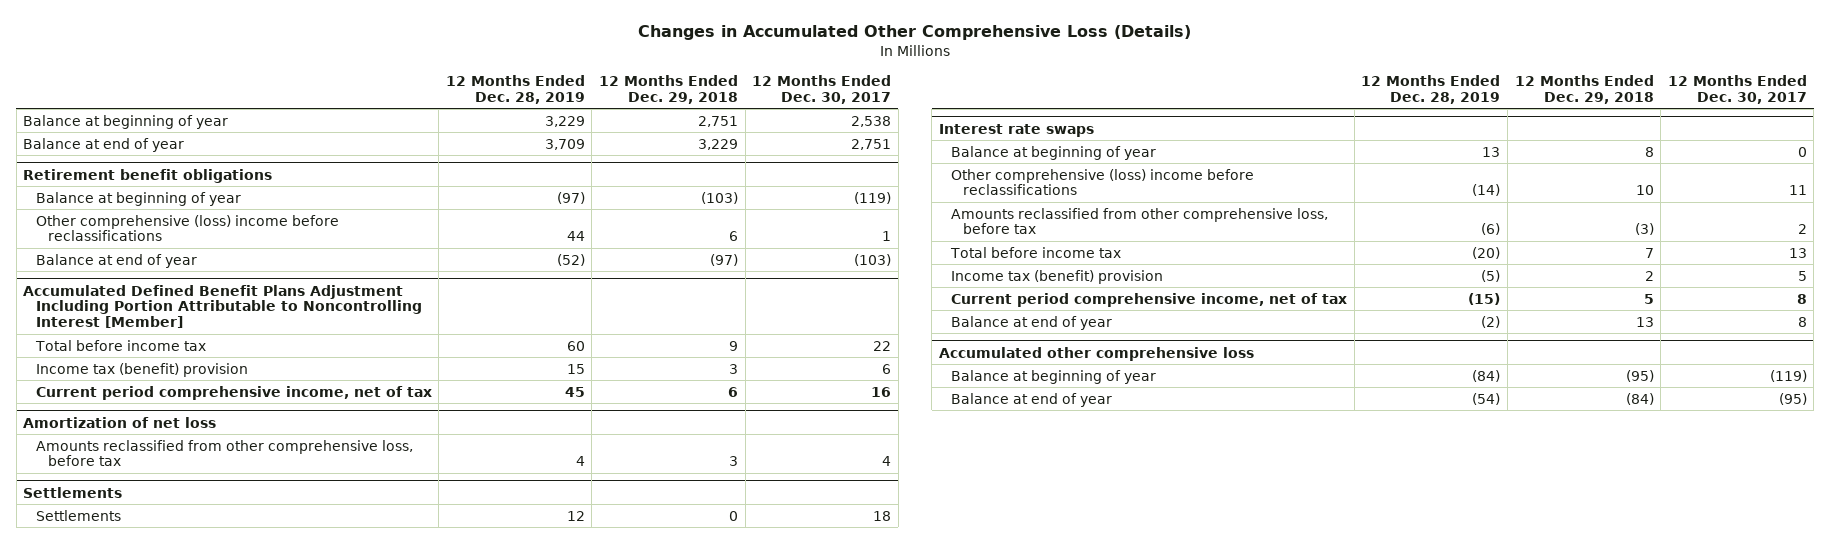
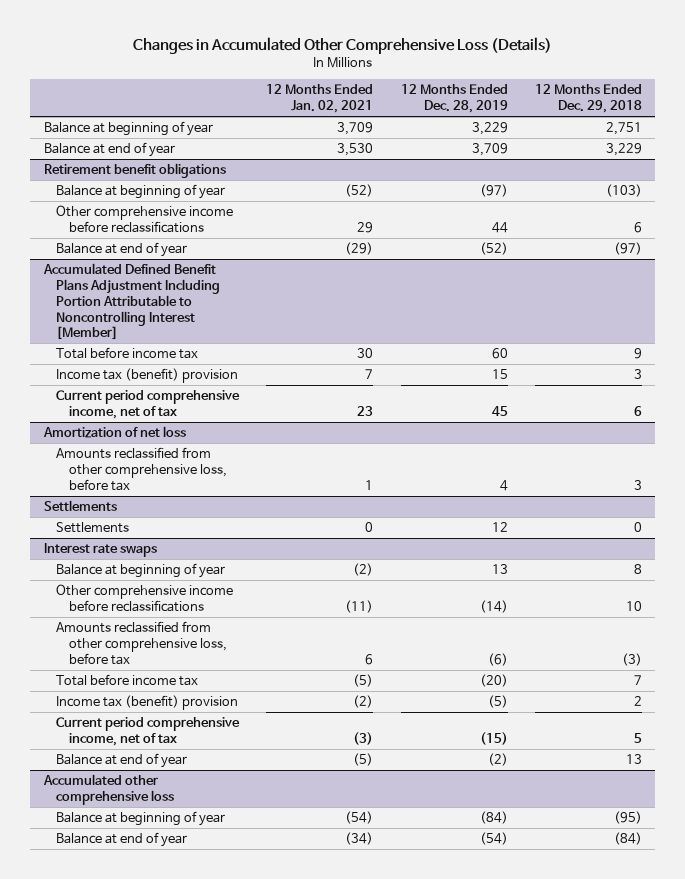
- | 12 Months Ended Dec. 28, 2019 | 12 Months Ended Dec. 29, 2018 | 12 Months Ended Dec. 30, 2017
+ | 12 Months Ended Jan. 02, 2021 | 12 Months Ended Dec. 28, 2019 | 12 Months Ended Dec. 29, 2018
@ Retirement benefit obligations
- Other comprehensive (loss) income before reclassifications | 44 | 6 | 1
+ Other comprehensive income before reclassifications | 29 | 44 | 6
@ Interest rate swaps
- Other comprehensive (loss) income before reclassifications | (14) | 10 | 11
+ Other comprehensive income before reclassifications | (11) | (14) | 10

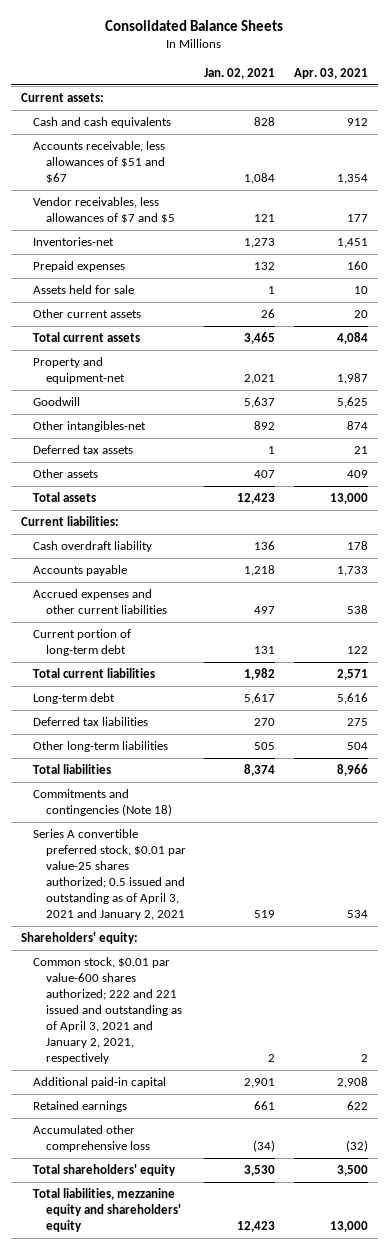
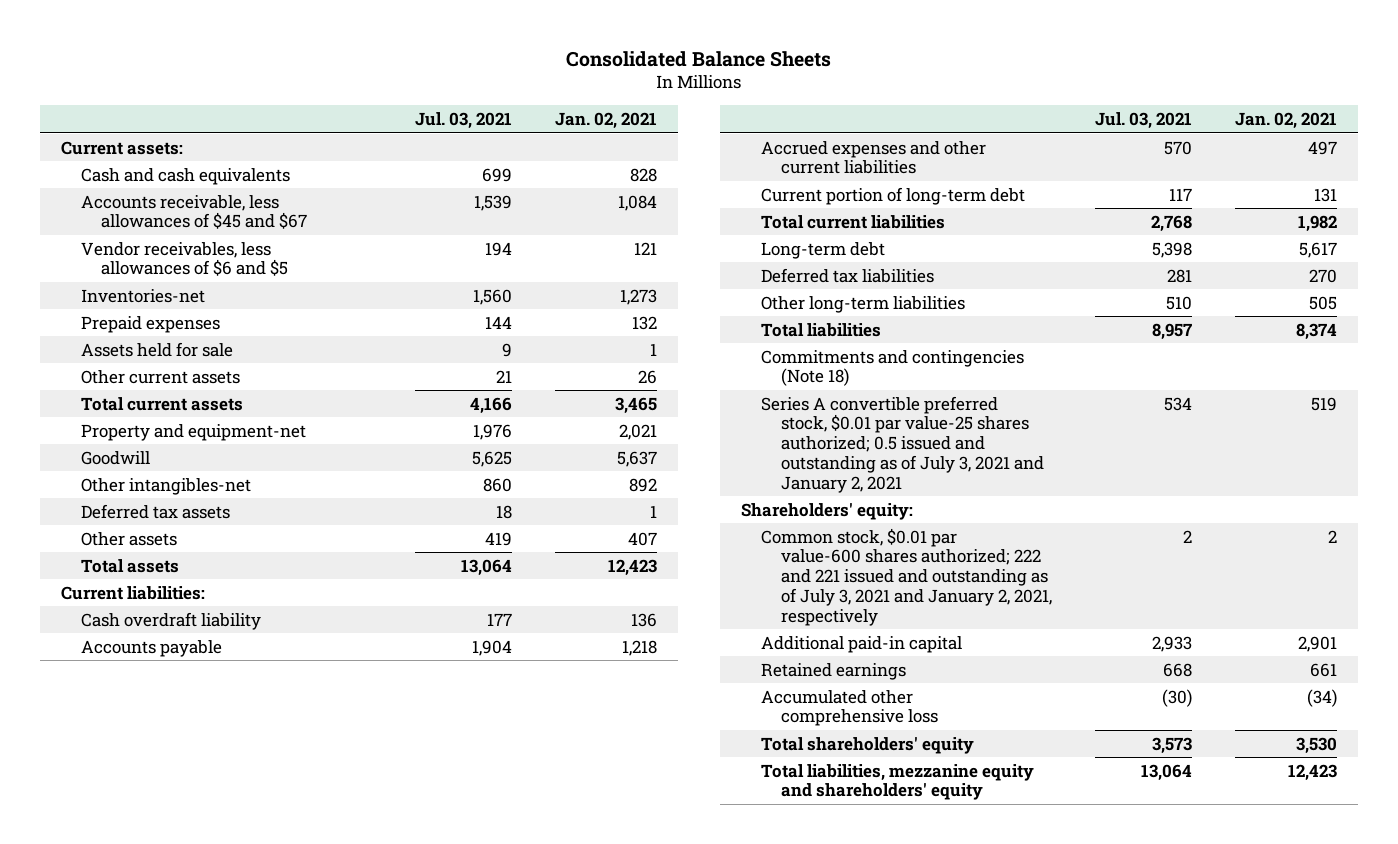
- | Jan. 02, 2021 | Apr. 03, 2021
+ | Jul. 03, 2021 | Jan. 02, 2021
- Accounts receivable, less allowances of $51 and $67 | 1,084 | 1,354
- Vendor receivables, less allowances of $7 and $5 | 121 | 177
+ Accounts receivable, less allowances of $45 and $67 | 1,539 | 1,084
+ Vendor receivables, less allowances of $6 and $5 | 194 | 121
- Series A convertible preferred stock, $0.01 par value-25 shares authorized; 0.5 issued and outstanding as of April 3, 2021 and January 2, 2021 | 519 | 534
+ Series A convertible preferred stock, $0.01 par value-25 shares authorized; 0.5 issued and outstanding as of July 3, 2021 and January 2, 2021 | 534 | 519
- Common stock, $0.01 par value-600 shares authorized; 222 and 221 issued and outstanding as of April 3, 2021 and January 2, 2021, respectively | 2 | 2
+ Common stock, $0.01 par value-600 shares authorized; 222 and 221 issued and outstanding as of July 3, 2021 and January 2, 2021, respectively | 2 | 2

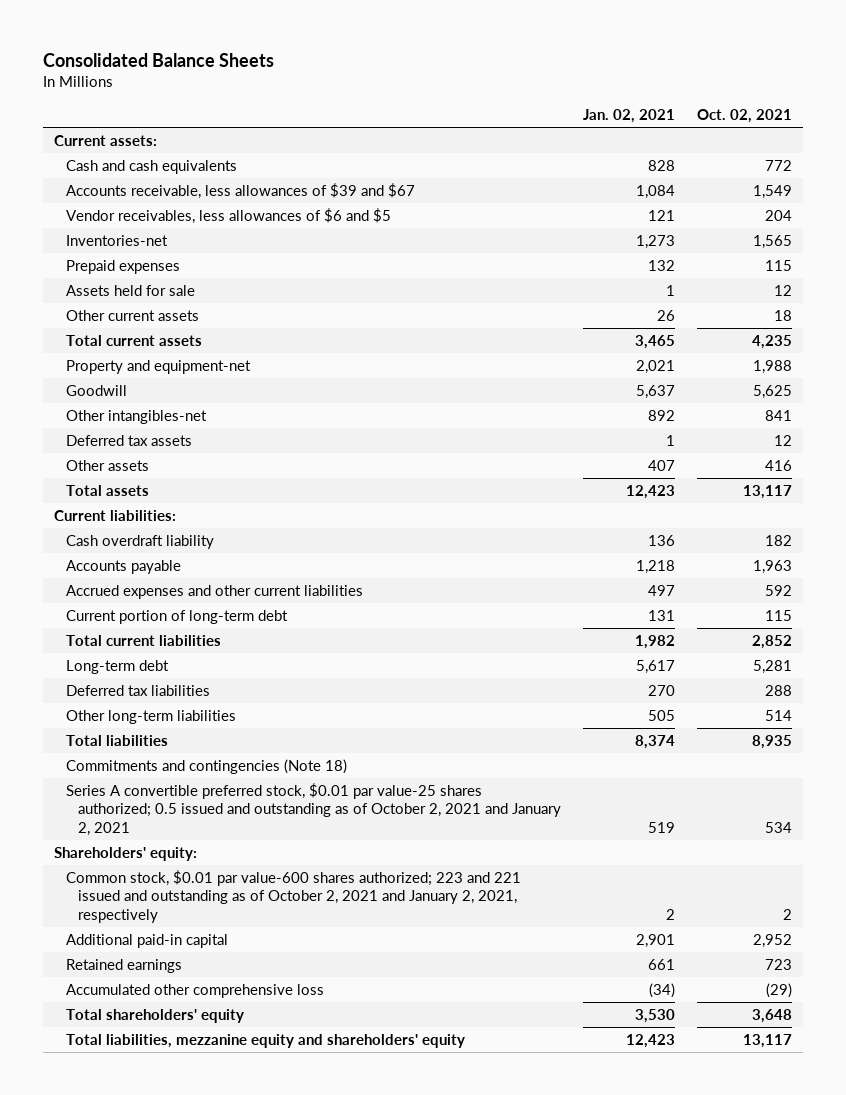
- | Jul. 03, 2021 | Jan. 02, 2021
+ | Jan. 02, 2021 | Oct. 02, 2021
- Accounts receivable, less allowances of $45 and $67 | 1,539 | 1,084
+ Accounts receivable, less allowances of $39 and $67 | 1,084 | 1,549
- Series A convertible preferred stock, $0.01 par value-25 shares authorized; 0.5 issued and outstanding as of July 3, 2021 and January 2, 2021 | 534 | 519
+ Series A convertible preferred stock, $0.01 par value-25 shares authorized; 0.5 issued and outstanding as of October 2, 2021 and January 2, 2021 | 519 | 534
- Common stock, $0.01 par value-600 shares authorized; 222 and 221 issued and outstanding as of July 3, 2021 and January 2, 2021, respectively | 2 | 2
+ Common stock, $0.01 par value-600 shares authorized; 223 and 221 issued and outstanding as of October 2, 2021 and January 2, 2021, respectively | 2 | 2

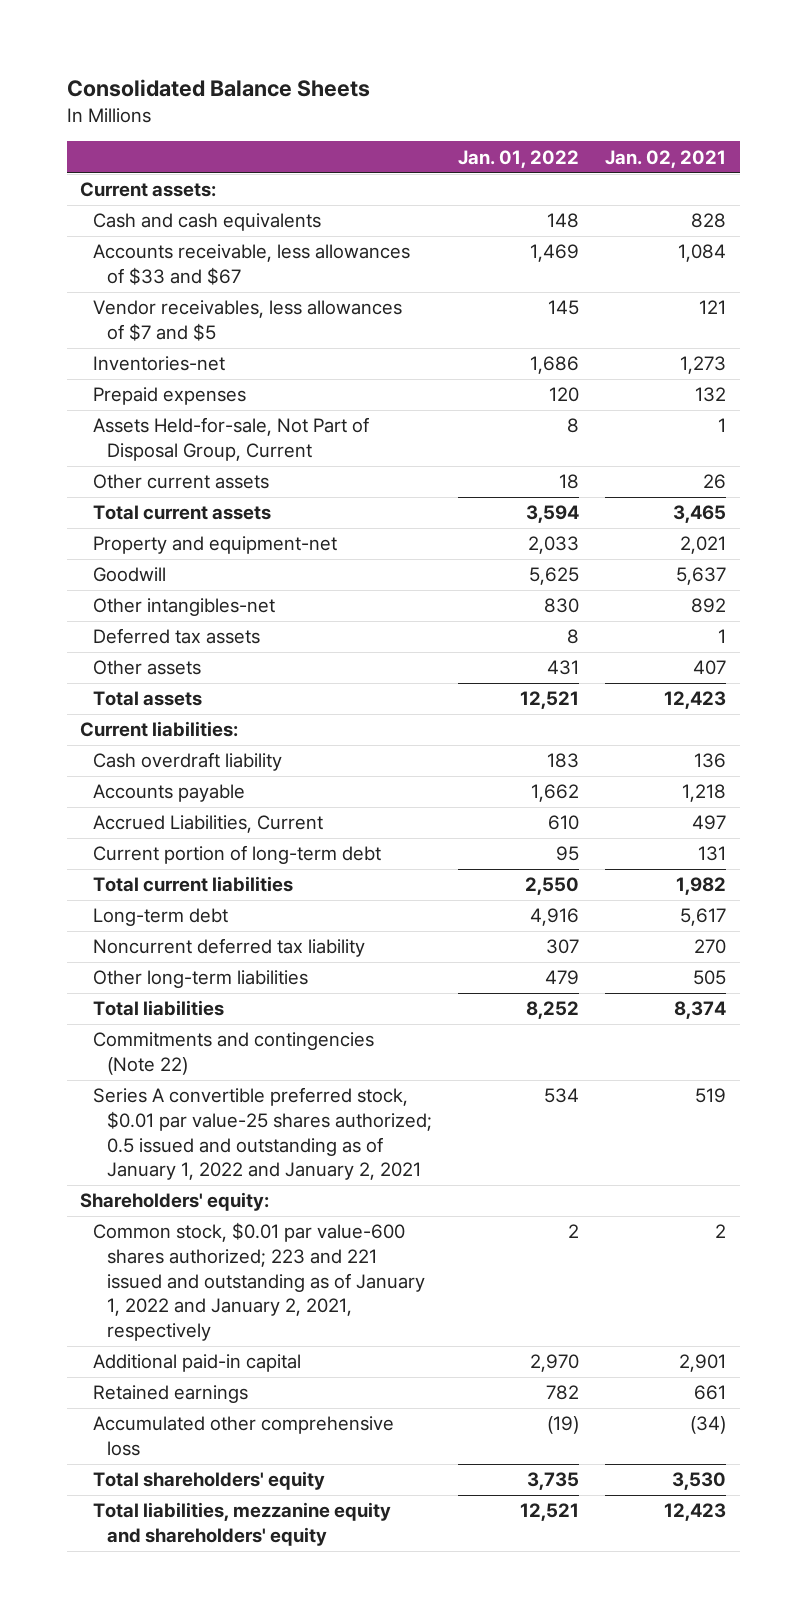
- | Jan. 02, 2021 | Oct. 02, 2021
+ | Jan. 01, 2022 | Jan. 02, 2021
- Accounts receivable, less allowances of $39 and $67 | 1,084 | 1,549
- Vendor receivables, less allowances of $6 and $5 | 121 | 204
+ Accounts receivable, less allowances of $33 and $67 | 1,469 | 1,084
+ Vendor receivables, less allowances of $7 and $5 | 145 | 121
- Assets held for sale | 1 | 12
+ Assets Held-for-sale, Not Part of Disposal Group, Current | 8 | 1
- Accrued expenses and other current liabilities | 497 | 592
+ Accrued Liabilities, Current | 610 | 497
- Deferred tax liabilities | 270 | 288
+ Noncurrent deferred tax liability | 307 | 270
- Commitments and contingencies (Note 18)
- Series A convertible preferred stock, $0.01 par value-25 shares authorized; 0.5 issued and outstanding as of October 2, 2021 and January 2, 2021 | 519 | 534
+ Commitments and contingencies (Note 22)
+ Series A convertible preferred stock, $0.01 par value-25 shares authorized; 0.5 issued and outstanding as of January 1, 2022 and January 2, 2021 | 534 | 519
- Common stock, $0.01 par value-600 shares authorized; 223 and 221 issued and outstanding as of October 2, 2021 and January 2, 2021, respectively | 2 | 2
+ Common stock, $0.01 par value-600 shares authorized; 223 and 221 issued and outstanding as of January 1, 2022 and January 2, 2021, respectively | 2 | 2

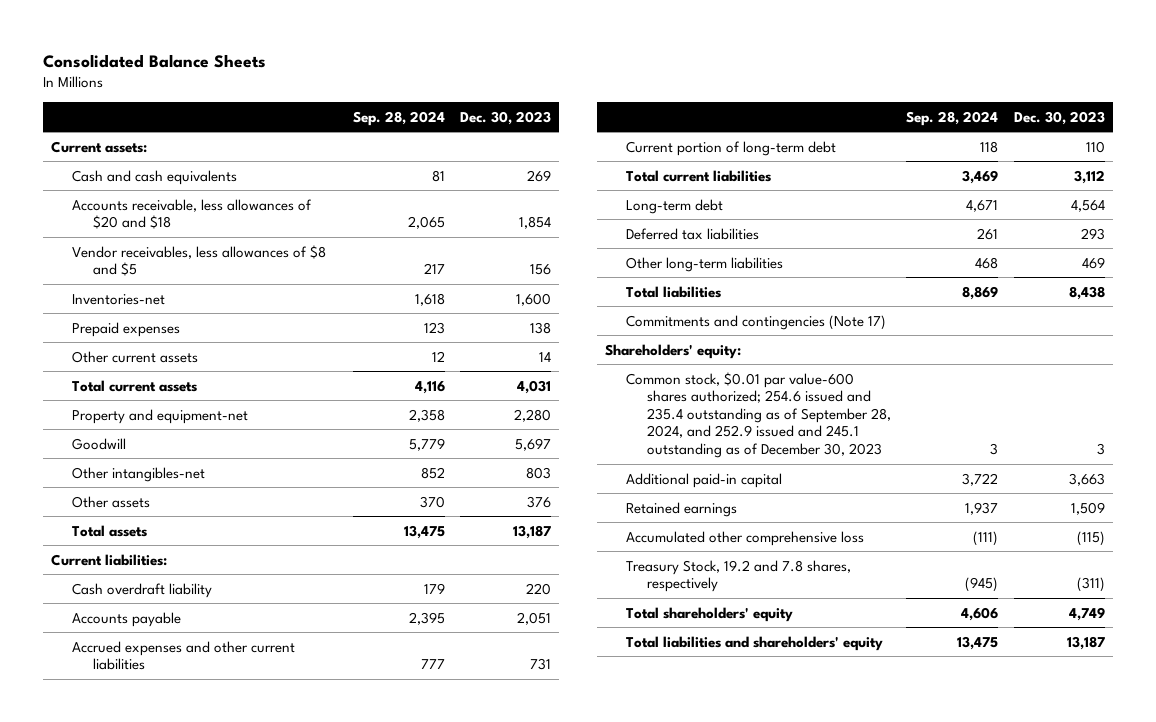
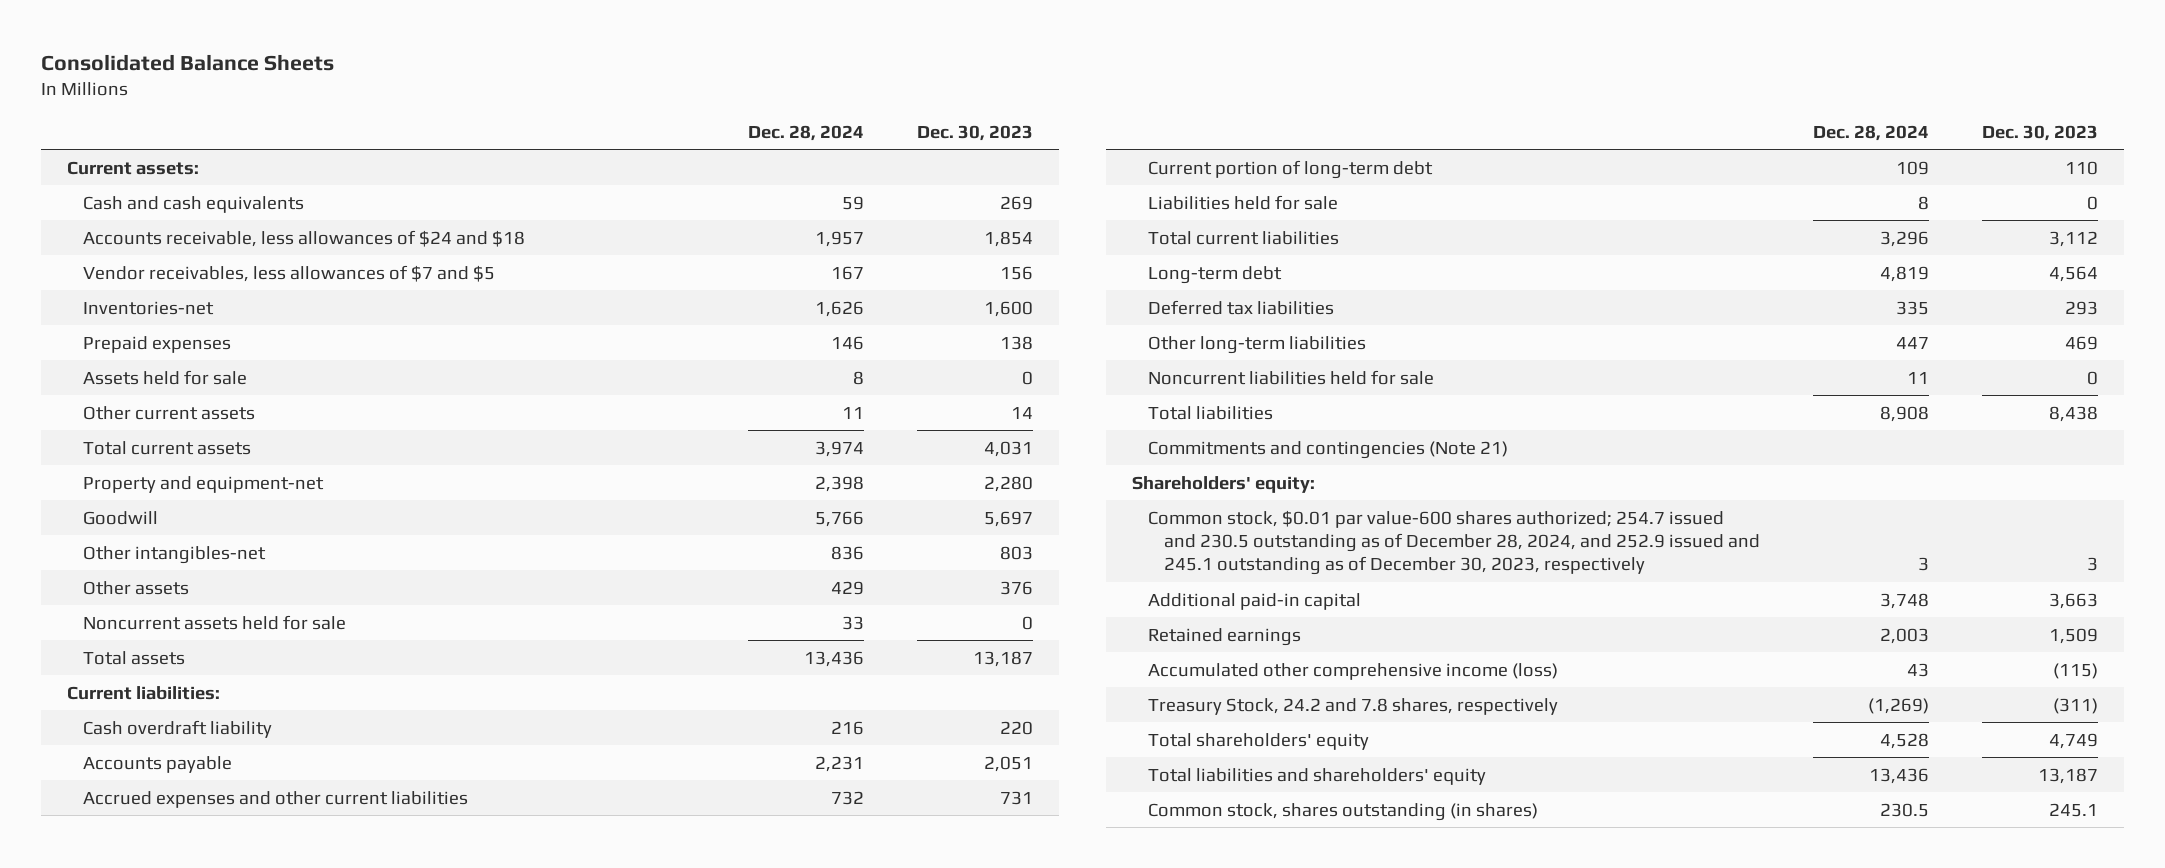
- | Sep. 28, 2024 | Dec. 30, 2023
+ | Dec. 28, 2024 | Dec. 30, 2023
- Accounts receivable, less allowances of $20 and $18 | 2,065 | 1,854
- Vendor receivables, less allowances of $8 and $5 | 217 | 156
+ Accounts receivable, less allowances of $24 and $18 | 1,957 | 1,854
+ Vendor receivables, less allowances of $7 and $5 | 167 | 156
+ Assets held for sale | 8 | 0
+ Noncurrent assets held for sale | 33 | 0
+ Liabilities held for sale | 8 | 0
+ Noncurrent liabilities held for sale | 11 | 0
- Commitments and contingencies (Note 17)
+ Commitments and contingencies (Note 21)
- Common stock, $0.01 par value-600 shares authorized; 254.6 issued and 235.4 outstanding as of September 28, 2024, and 252.9 issued and 245.1 outstanding as of December 30, 2023 | 3 | 3
+ Common stock, $0.01 par value-600 shares authorized; 254.7 issued and 230.5 outstanding as of December 28, 2024, and 252.9 issued and 245.1 outstanding as of December 30, 2023, respectively | 3 | 3
- Accumulated other comprehensive loss | (111) | (115)
- Treasury Stock, 19.2 and 7.8 shares, respectively | (945) | (311)
+ Accumulated other comprehensive income (loss) | 43 | (115)
+ Treasury Stock, 24.2 and 7.8 shares, respectively | (1,269) | (311)
+ Common stock, shares outstanding (in shares) | 230.5 | 245.1

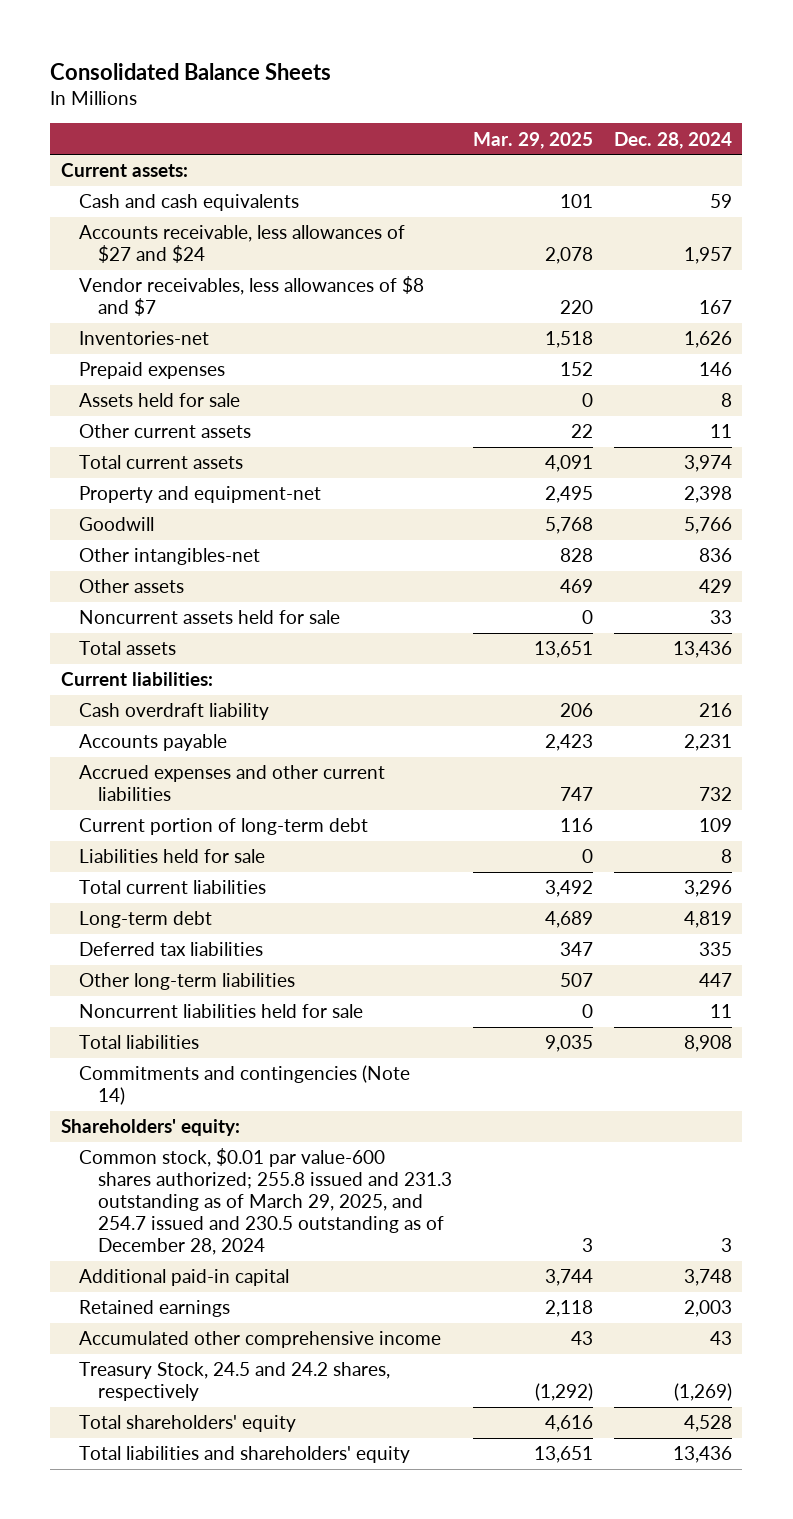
- | Dec. 28, 2024 | Dec. 30, 2023
+ | Mar. 29, 2025 | Dec. 28, 2024
- Accounts receivable, less allowances of $24 and $18 | 1,957 | 1,854
- Vendor receivables, less allowances of $7 and $5 | 167 | 156
+ Accounts receivable, less allowances of $27 and $24 | 2,078 | 1,957
+ Vendor receivables, less allowances of $8 and $7 | 220 | 167
- Commitments and contingencies (Note 21)
+ Commitments and contingencies (Note 14)
- Common stock, $0.01 par value-600 shares authorized; 254.7 issued and 230.5 outstanding as of December 28, 2024, and 252.9 issued and 245.1 outstanding as of December 30, 2023, respectively | 3 | 3
+ Common stock, $0.01 par value-600 shares authorized; 255.8 issued and 231.3 outstanding as of March 29, 2025, and 254.7 issued and 230.5 outstanding as of December 28, 2024 | 3 | 3
- Accumulated other comprehensive income (loss) | 43 | (115)
- Treasury Stock, 24.2 and 7.8 shares, respectively | (1,269) | (311)
+ Accumulated other comprehensive income | 43 | 43
+ Treasury Stock, 24.5 and 24.2 shares, respectively | (1,292) | (1,269)
- Common stock, shares outstanding (in shares) | 230.5 | 245.1

